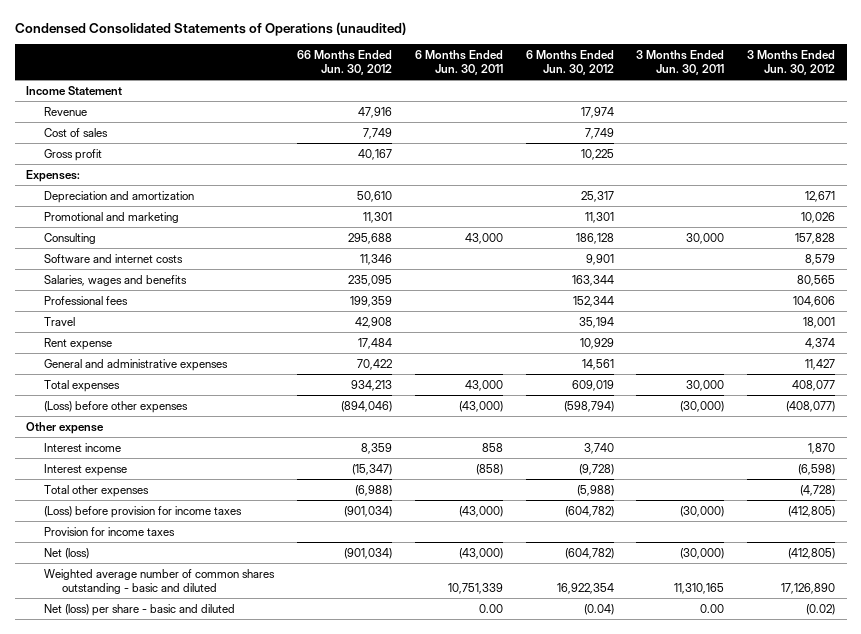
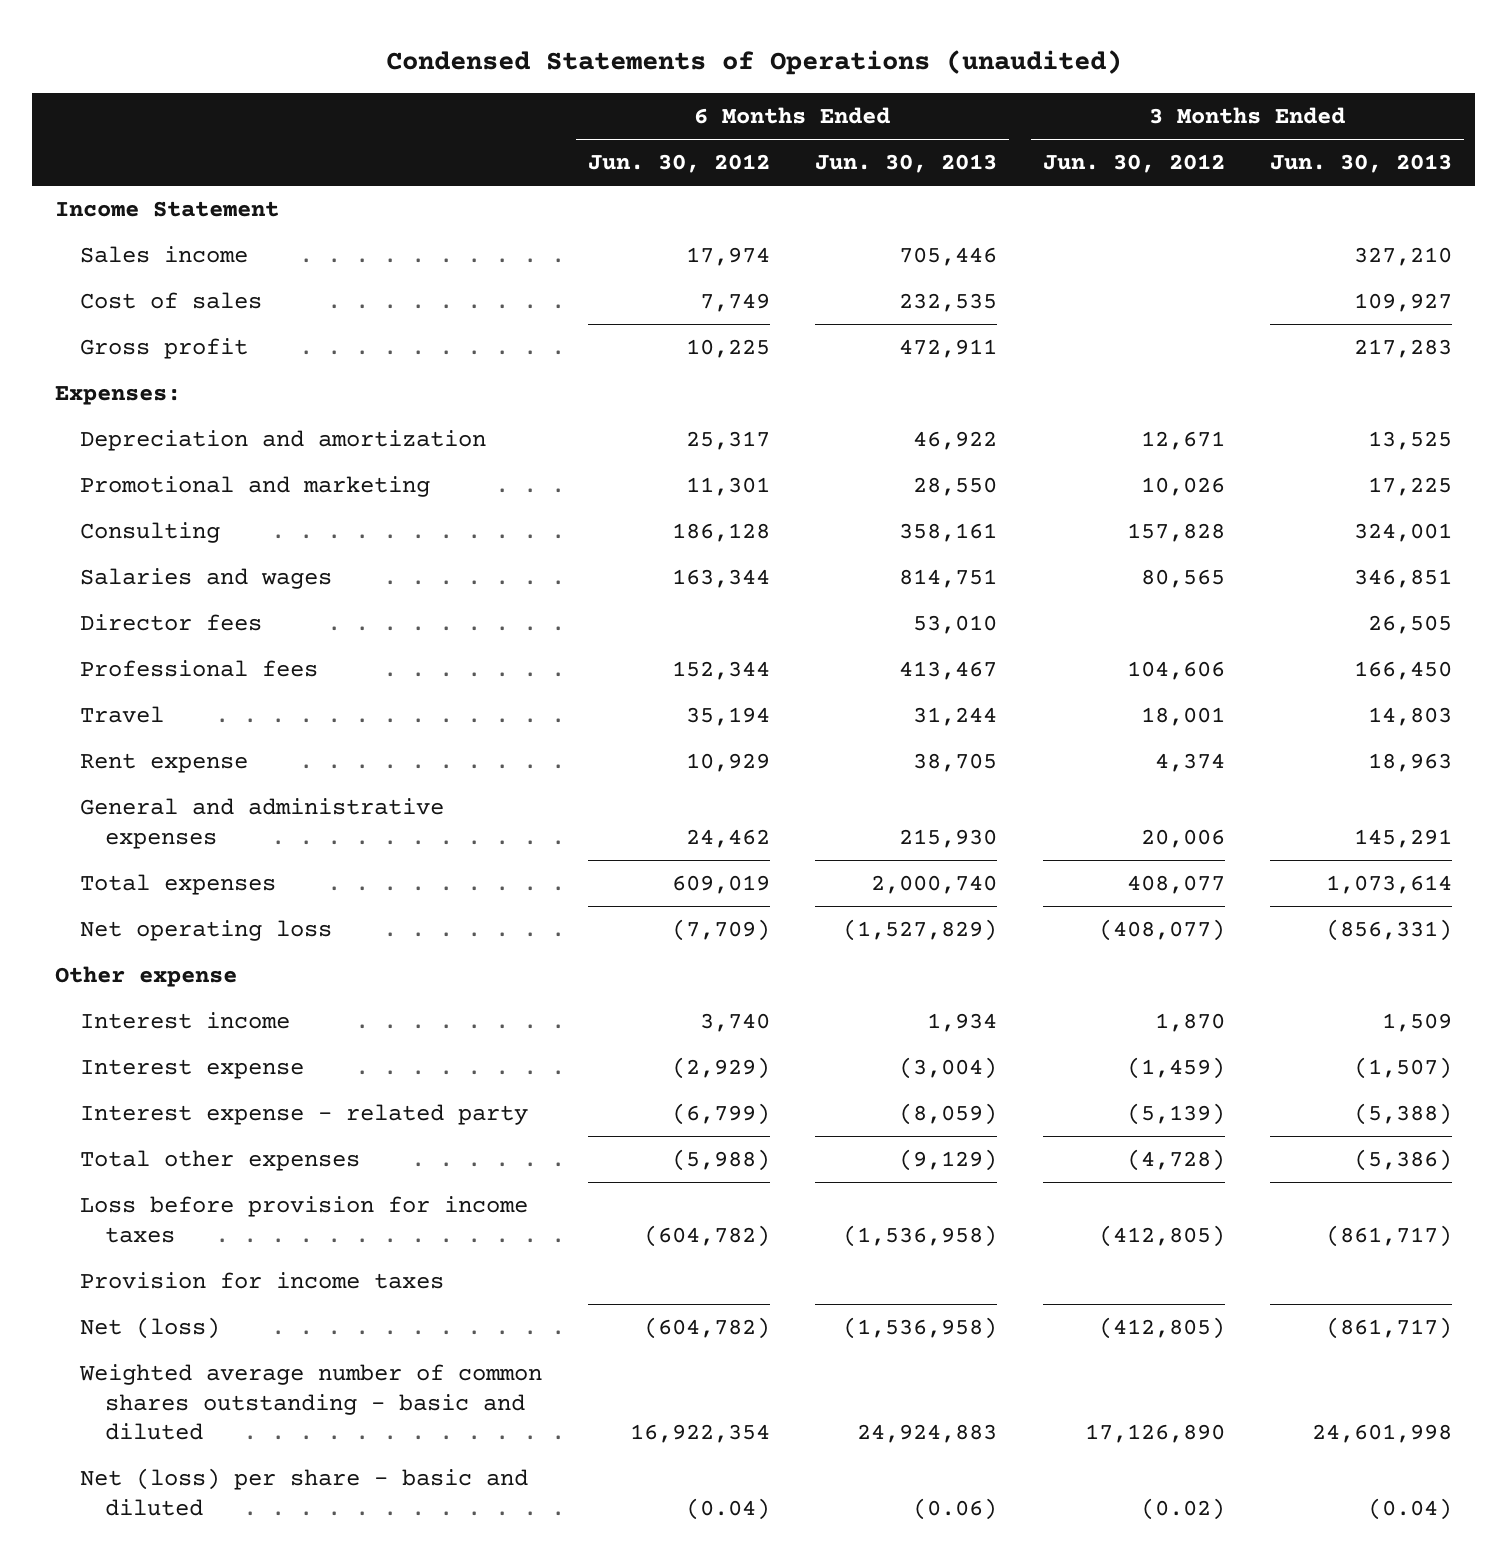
- Condensed Consolidated Statements of Operations (unaudited)
+ Condensed Statements of Operations (unaudited)
- | 66 Months Ended Jun. 30, 2012 | 6 Months Ended Jun. 30, 2011 | 6 Months Ended Jun. 30, 2012 | 3 Months Ended Jun. 30, 2011 | 3 Months Ended Jun. 30, 2012
+ | 6 Months Ended Jun. 30, 2012 | 6 Months Ended Jun. 30, 2013 | 3 Months Ended Jun. 30, 2012 | 3 Months Ended Jun. 30, 2013
- Revenue | 47,916 | | 17,974 | |
+ Sales income | 17,974 | 705,446 | | 327,210
- Software and internet costs | 11,346 | | 9,901 | | 8,579
- Salaries, wages and benefits | 235,095 | | 163,344 | | 80,565
+ Salaries and wages | 163,344 | 814,751 | 80,565 | 346,851
+ Director fees | | 53,010 | | 26,505
- General and administrative expenses | 70,422 | | 14,561 | | 11,427
+ General and administrative expenses | 24,462 | 215,930 | 20,006 | 145,291
- (Loss) before other expenses | (894,046) | (43,000) | (598,794) | (30,000) | (408,077)
+ Net operating loss | (7,709) | (1,527,829) | (408,077) | (856,331)
- Interest expense | (15,347) | (858) | (9,728) | | (6,598)
+ Interest expense | (2,929) | (3,004) | (1,459) | (1,507)
+ Interest expense - related party | (6,799) | (8,059) | (5,139) | (5,388)
- (Loss) before provision for income taxes | (901,034) | (43,000) | (604,782) | (30,000) | (412,805)
+ Loss before provision for income taxes | (604,782) | (1,536,958) | (412,805) | (861,717)

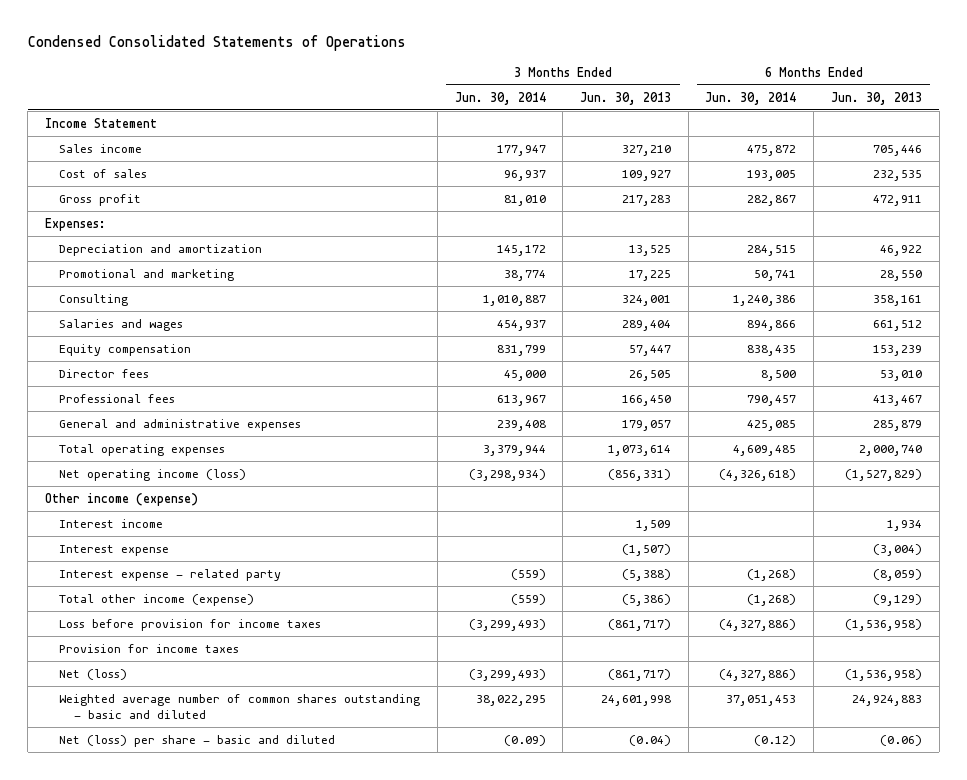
- Condensed Statements of Operations (unaudited)
+ Condensed Consolidated Statements of Operations
- | 6 Months Ended Jun. 30, 2012 | 6 Months Ended Jun. 30, 2013 | 3 Months Ended Jun. 30, 2012 | 3 Months Ended Jun. 30, 2013
+ | 3 Months Ended Jun. 30, 2014 | 3 Months Ended Jun. 30, 2013 | 6 Months Ended Jun. 30, 2014 | 6 Months Ended Jun. 30, 2013
- Salaries and wages | 163,344 | 814,751 | 80,565 | 346,851
+ Salaries and wages | 454,937 | 289,404 | 894,866 | 661,512
+ Equity compensation | 831,799 | 57,447 | 838,435 | 153,239
- Travel | 35,194 | 31,244 | 18,001 | 14,803
- Rent expense | 10,929 | 38,705 | 4,374 | 18,963
- General and administrative expenses | 24,462 | 215,930 | 20,006 | 145,291
- Total expenses | 609,019 | 2,000,740 | 408,077 | 1,073,614
- Net operating loss | (7,709) | (1,527,829) | (408,077) | (856,331)
- Other expense
+ General and administrative expenses | 239,408 | 179,057 | 425,085 | 285,879
+ Total operating expenses | 3,379,944 | 1,073,614 | 4,609,485 | 2,000,740
+ Net operating income (loss) | (3,298,934) | (856,331) | (4,326,618) | (1,527,829)
+ Other income (expense)
- Total other expenses | (5,988) | (9,129) | (4,728) | (5,386)
+ Total other income (expense) | (559) | (5,386) | (1,268) | (9,129)

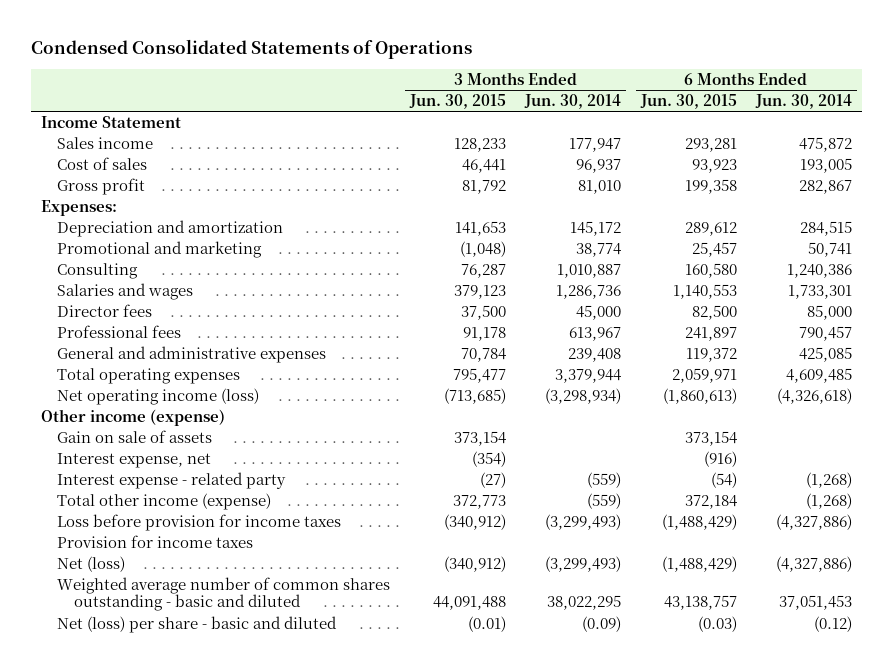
- | 3 Months Ended Jun. 30, 2014 | 3 Months Ended Jun. 30, 2013 | 6 Months Ended Jun. 30, 2014 | 6 Months Ended Jun. 30, 2013
+ | 3 Months Ended Jun. 30, 2015 | 3 Months Ended Jun. 30, 2014 | 6 Months Ended Jun. 30, 2015 | 6 Months Ended Jun. 30, 2014
- Salaries and wages | 454,937 | 289,404 | 894,866 | 661,512
- Equity compensation | 831,799 | 57,447 | 838,435 | 153,239
- Director fees | 45,000 | 26,505 | 8,500 | 53,010
+ Salaries and wages | 379,123 | 1,286,736 | 1,140,553 | 1,733,301
+ Director fees | 37,500 | 45,000 | 82,500 | 85,000
- Interest income | | 1,509 | | 1,934
- Interest expense | | (1,507) | | (3,004)
+ Gain on sale of assets | 373,154 | | 373,154 |
+ Interest expense, net | (354) | | (916) |

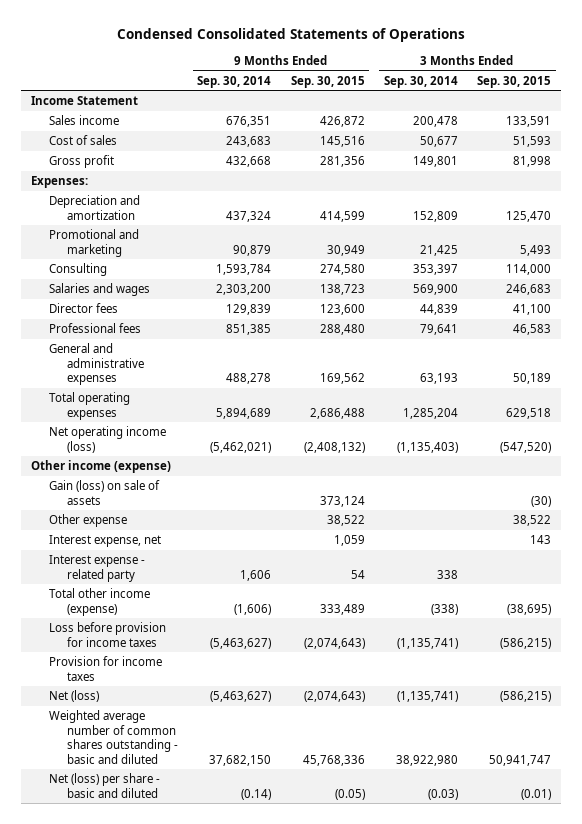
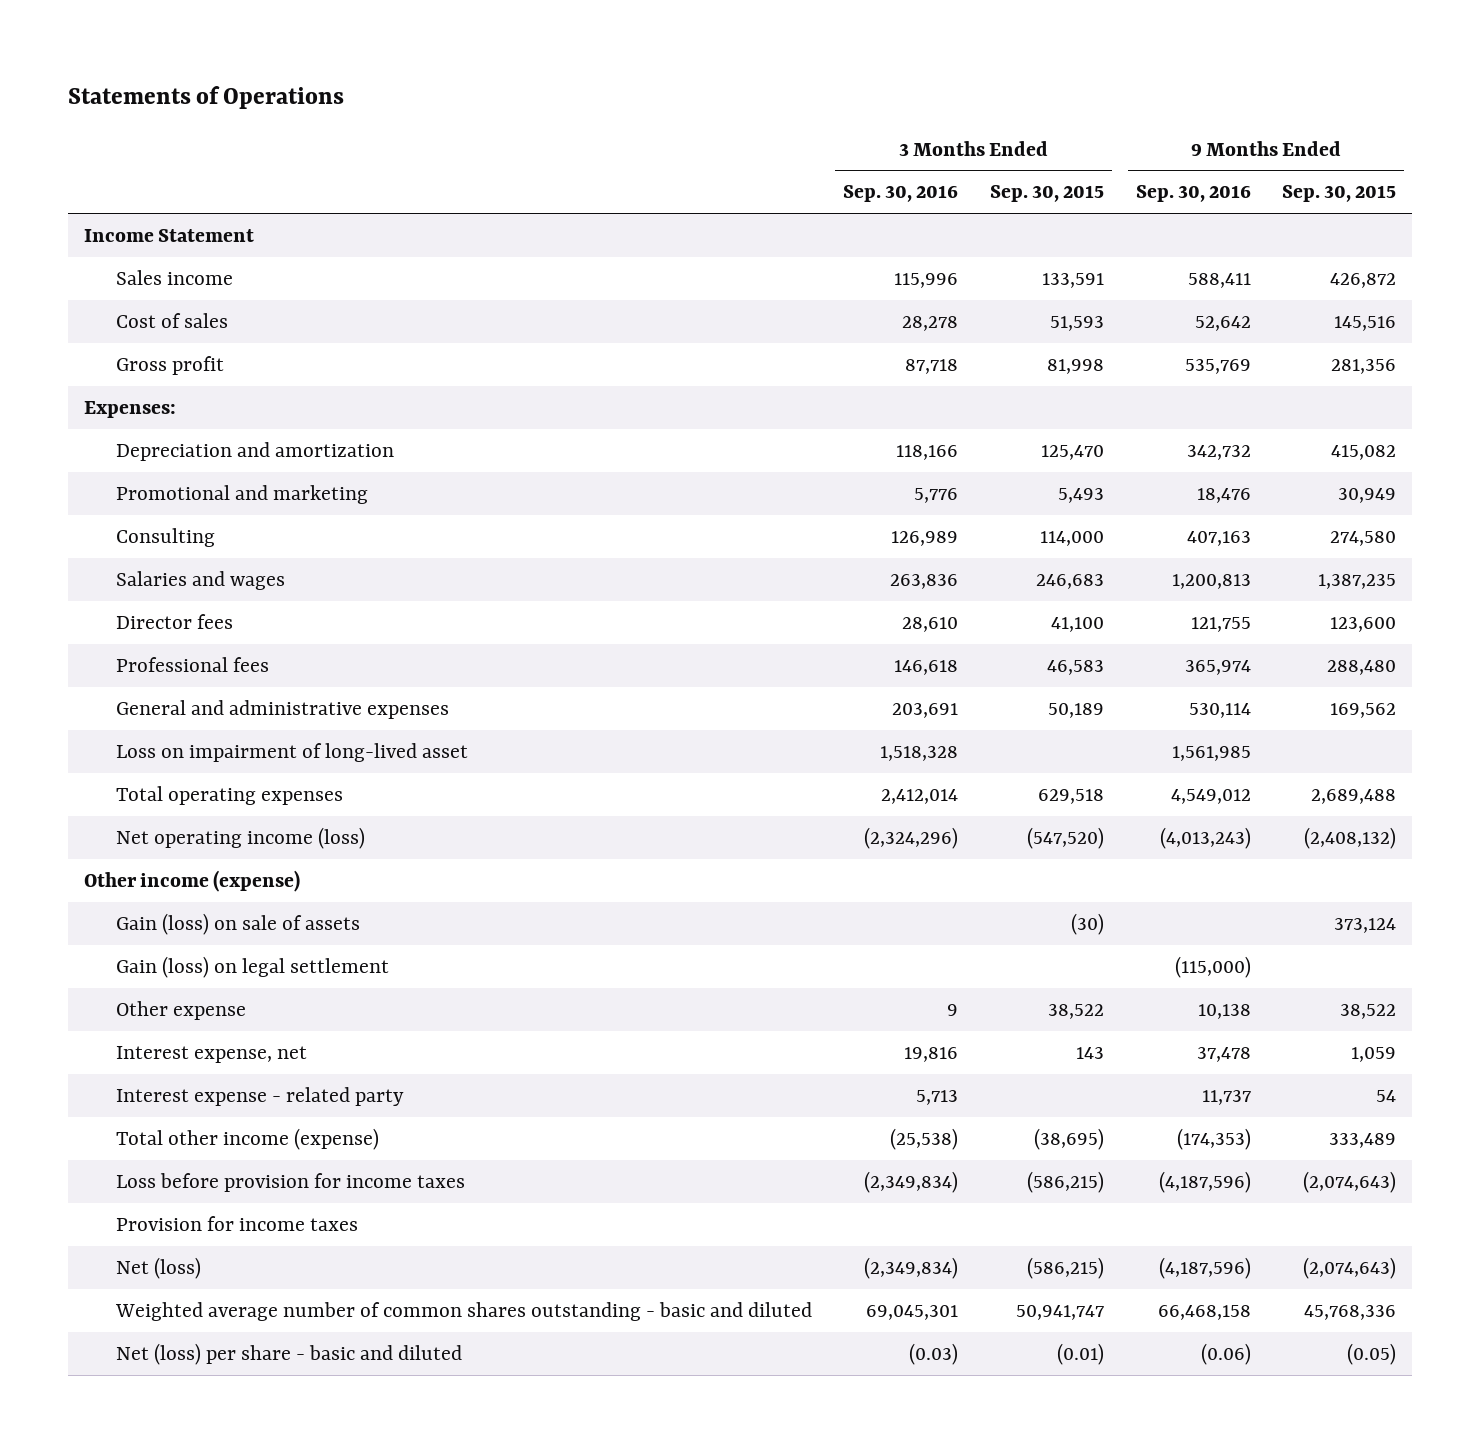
- Condensed Consolidated Statements of Operations
+ Statements of Operations
- | 9 Months Ended Sep. 30, 2014 | 9 Months Ended Sep. 30, 2015 | 3 Months Ended Sep. 30, 2014 | 3 Months Ended Sep. 30, 2015
+ | 3 Months Ended Sep. 30, 2016 | 3 Months Ended Sep. 30, 2015 | 9 Months Ended Sep. 30, 2016 | 9 Months Ended Sep. 30, 2015
- Depreciation and amortization | 437,324 | 414,599 | 152,809 | 125,470
+ Depreciation and amortization | 118,166 | 125,470 | 342,732 | 415,082
- Salaries and wages | 2,303,200 | 138,723 | 569,900 | 246,683
+ Salaries and wages | 263,836 | 246,683 | 1,200,813 | 1,387,235
- Total operating expenses | 5,894,689 | 2,686,488 | 1,285,204 | 629,518
+ Loss on impairment of long-lived asset | 1,518,328 | | 1,561,985 |
+ Total operating expenses | 2,412,014 | 629,518 | 4,549,012 | 2,689,488
+ Gain (loss) on legal settlement | | | (115,000) |

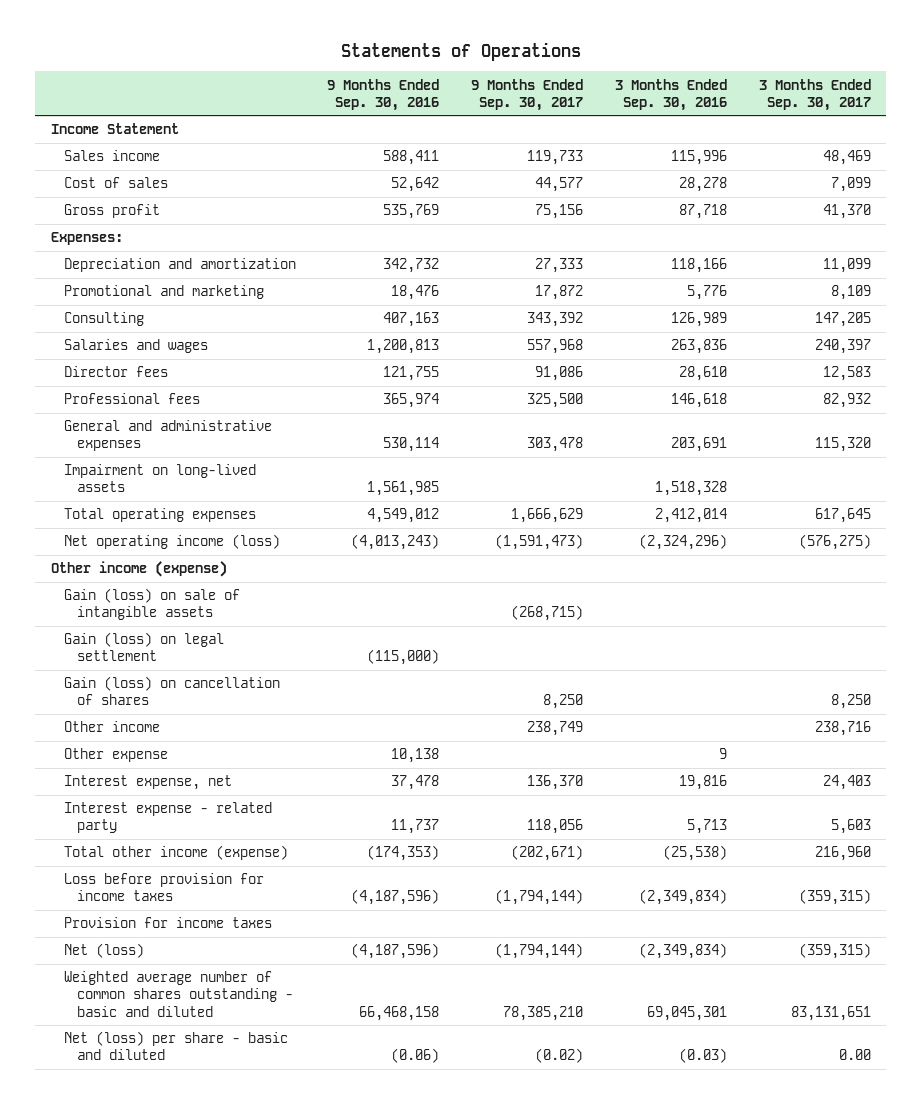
- | 3 Months Ended Sep. 30, 2016 | 3 Months Ended Sep. 30, 2015 | 9 Months Ended Sep. 30, 2016 | 9 Months Ended Sep. 30, 2015
+ | 9 Months Ended Sep. 30, 2016 | 9 Months Ended Sep. 30, 2017 | 3 Months Ended Sep. 30, 2016 | 3 Months Ended Sep. 30, 2017
- Loss on impairment of long-lived asset | 1,518,328 | | 1,561,985 |
+ Impairment on long-lived assets | 1,561,985 | | 1,518,328 |
- Gain (loss) on sale of assets | | (30) | | 373,124
+ Gain (loss) on sale of intangible assets | | (268,715) | |
+ Gain (loss) on cancellation of shares | | 8,250 | | 8,250
+ Other income | | 238,749 | | 238,716

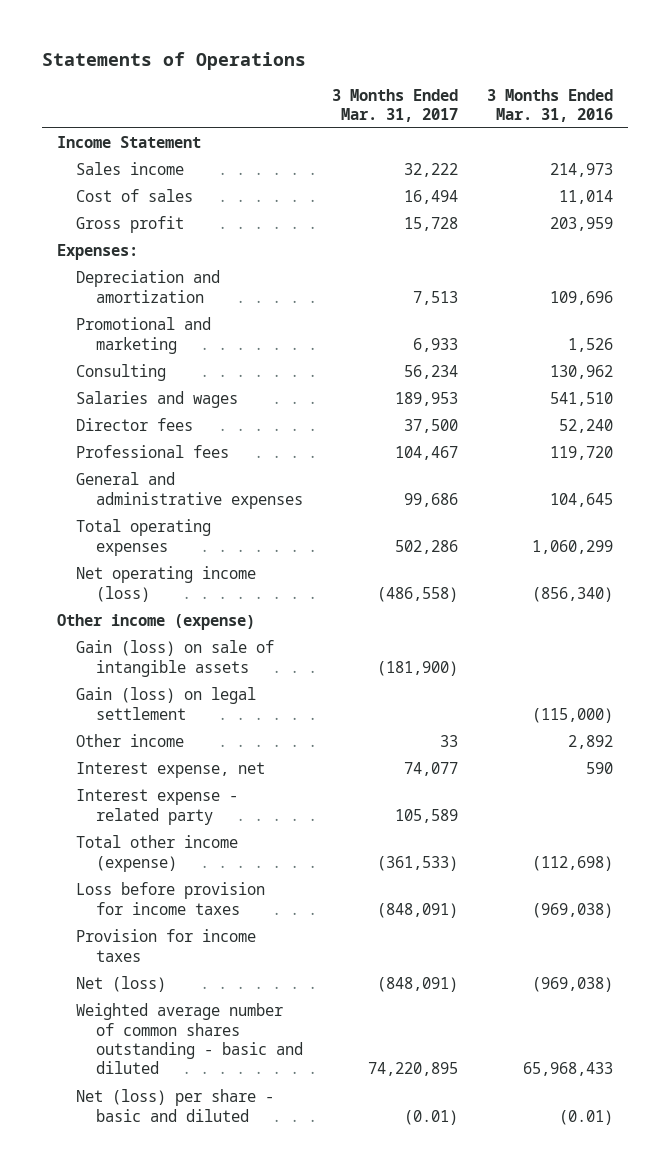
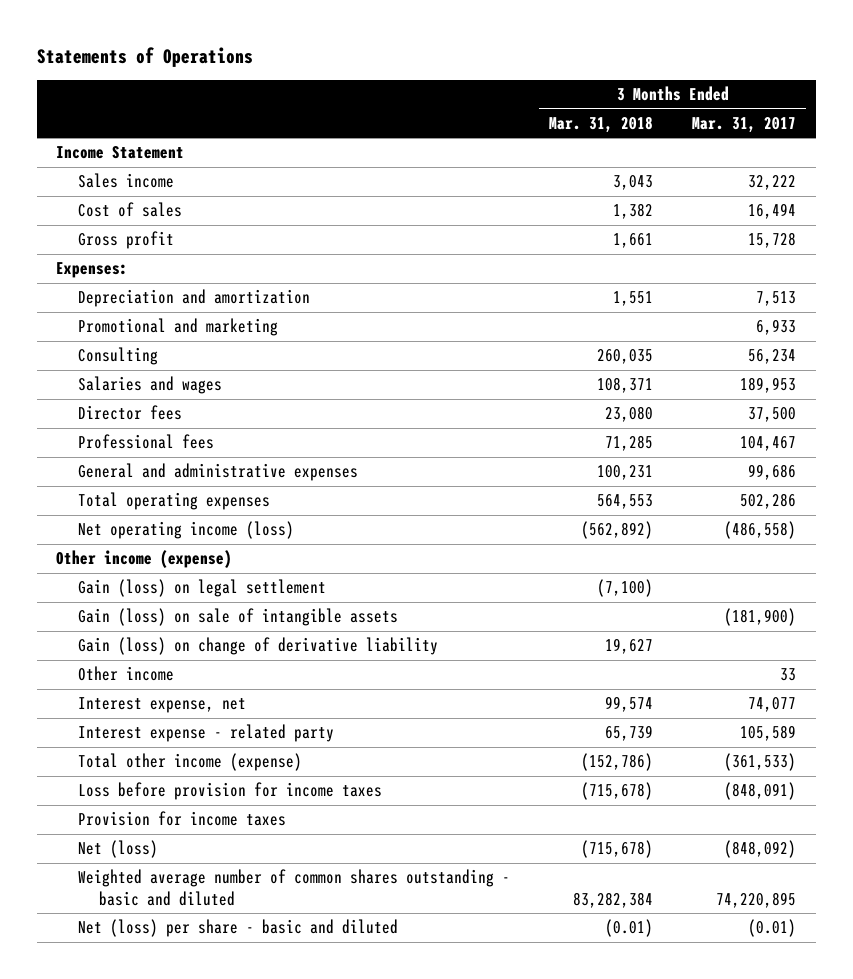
- | 3 Months Ended Mar. 31, 2017 | 3 Months Ended Mar. 31, 2016
+ | 3 Months Ended Mar. 31, 2018 | 3 Months Ended Mar. 31, 2017
moved down: Gain (loss) on sale of intangible assets | | (181,900)
+ Gain (loss) on change of derivative liability | 19,627 |
- Net (loss) | (848,091) | (969,038)
+ Net (loss) | (715,678) | (848,092)

